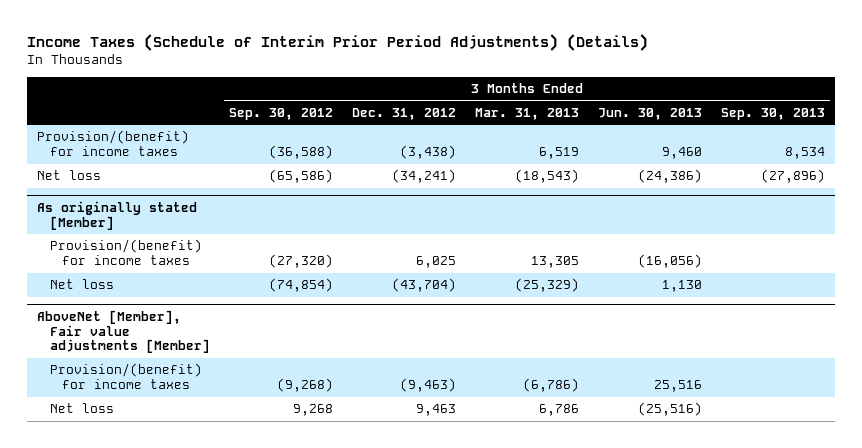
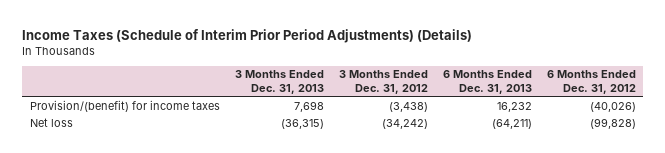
- | 3 Months Ended Sep. 30, 2012 | 3 Months Ended Dec. 31, 2012 | 3 Months Ended Mar. 31, 2013 | 3 Months Ended Jun. 30, 2013 | 3 Months Ended Sep. 30, 2013
+ | 3 Months Ended Dec. 31, 2013 | 3 Months Ended Dec. 31, 2012 | 6 Months Ended Dec. 31, 2013 | 6 Months Ended Dec. 31, 2012
- Net loss | (65,586) | (34,241) | (18,543) | (24,386) | (27,896)
- As originally stated [Member]
- Provision/(benefit) for income taxes | (27,320) | 6,025 | 13,305 | (16,056) |
- Net loss | (74,854) | (43,704) | (25,329) | 1,130 |
- AboveNet [Member], Fair value adjustments [Member]
- Provision/(benefit) for income taxes | (9,268) | (9,463) | (6,786) | 25,516 |
- Net loss | 9,268 | 9,463 | 6,786 | (25,516) |
+ Net loss | (36,315) | (34,242) | (64,211) | (99,828)

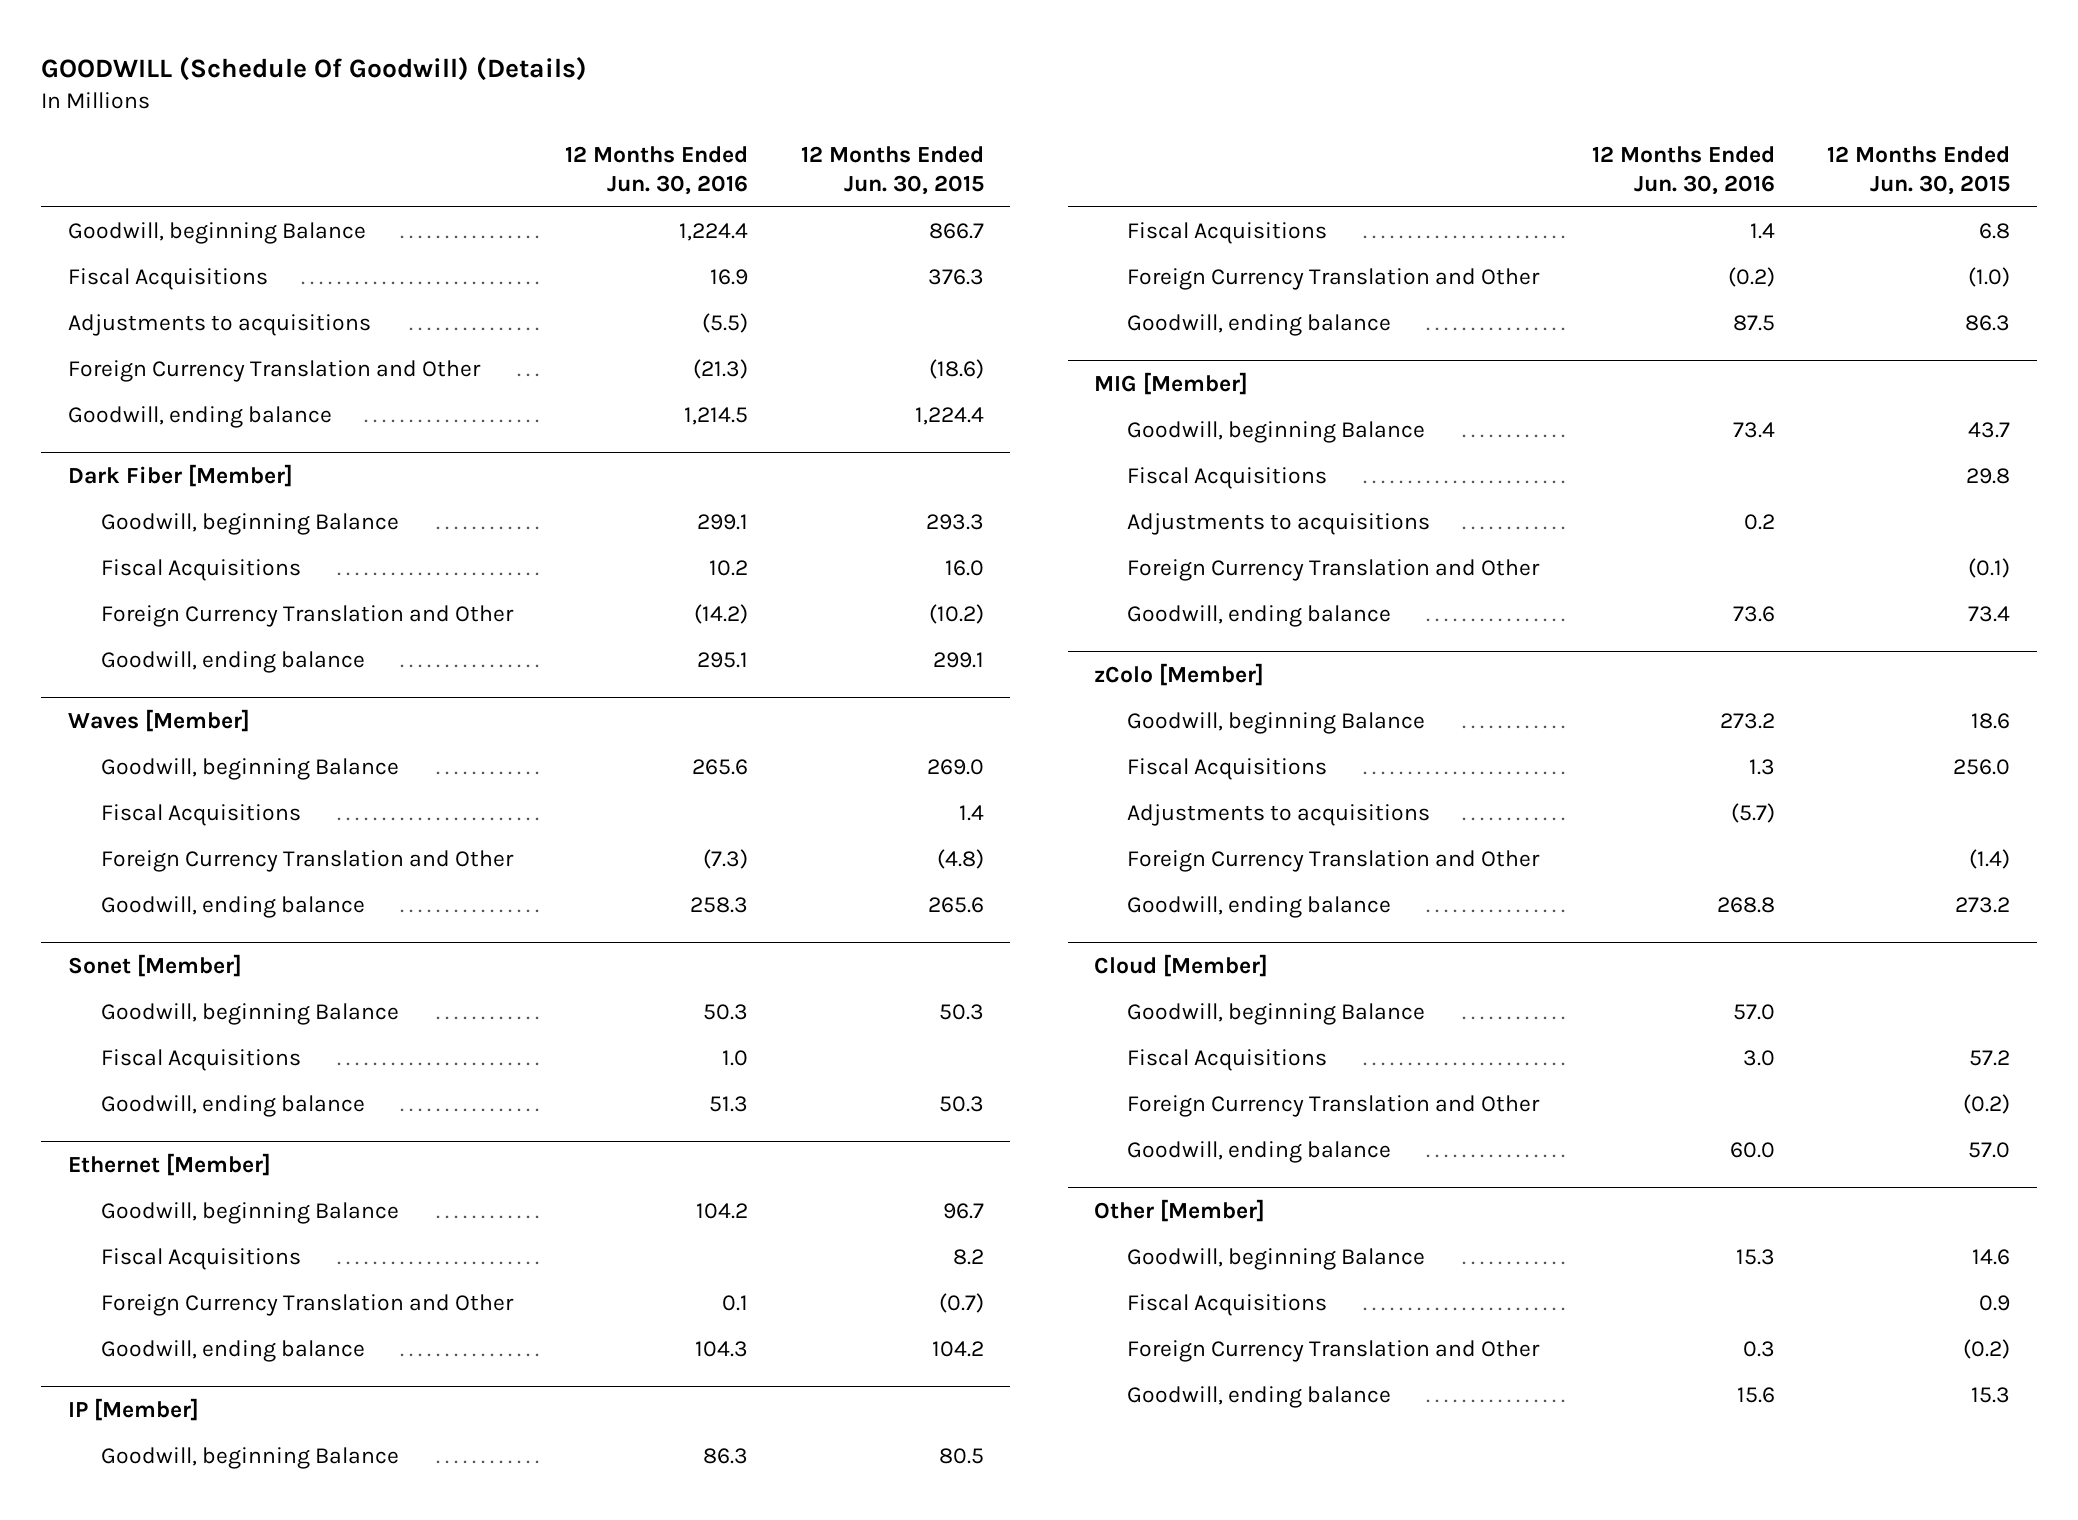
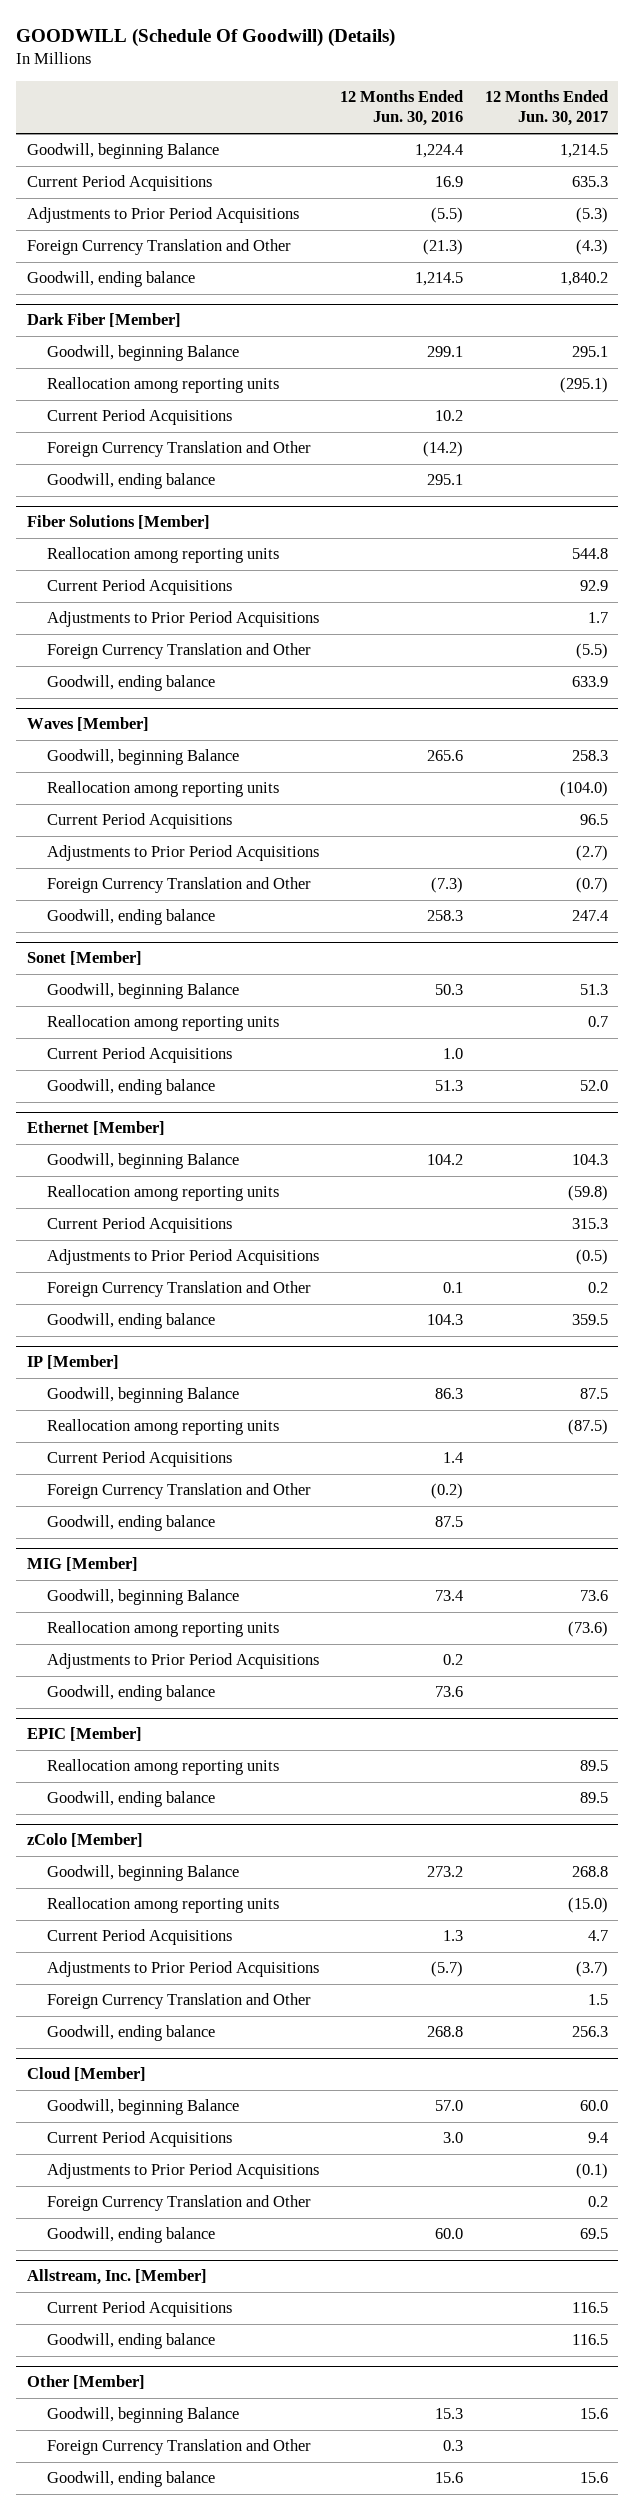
- | 12 Months Ended Jun. 30, 2016 | 12 Months Ended Jun. 30, 2015
+ | 12 Months Ended Jun. 30, 2016 | 12 Months Ended Jun. 30, 2017
- Fiscal Acquisitions | 16.9 | 376.3
- Adjustments to acquisitions | (5.5) |
+ Current Period Acquisitions | 16.9 | 635.3
+ Adjustments to Prior Period Acquisitions | (5.5) | (5.3)
@ Dark Fiber [Member]
- Fiscal Acquisitions | 10.2 | 16.0
+ Reallocation among reporting units | | (295.1)
+ Current Period Acquisitions | 10.2 |
+ Fiber Solutions [Member]
+ Reallocation among reporting units | | 544.8
+ Current Period Acquisitions | | 92.9
+ Adjustments to Prior Period Acquisitions | | 1.7
+ Foreign Currency Translation and Other | | (5.5)
+ Goodwill, ending balance | | 633.9
@ Waves [Member]
- Fiscal Acquisitions | | 1.4
+ Reallocation among reporting units | | (104.0)
+ Current Period Acquisitions | | 96.5
+ Adjustments to Prior Period Acquisitions | | (2.7)
@ Sonet [Member]
- Fiscal Acquisitions | 1.0 |
+ Reallocation among reporting units | | 0.7
+ Current Period Acquisitions | 1.0 |
@ Ethernet [Member]
- Fiscal Acquisitions | | 8.2
+ Reallocation among reporting units | | (59.8)
+ Current Period Acquisitions | | 315.3
+ Adjustments to Prior Period Acquisitions | | (0.5)
@ IP [Member]
- Fiscal Acquisitions | 1.4 | 6.8
+ Reallocation among reporting units | | (87.5)
+ Current Period Acquisitions | 1.4 |
@ MIG [Member]
- Fiscal Acquisitions | | 29.8
- Adjustments to acquisitions | 0.2 |
- Foreign Currency Translation and Other | | (0.1)
+ Reallocation among reporting units | | (73.6)
+ Adjustments to Prior Period Acquisitions | 0.2 |
+ EPIC [Member]
+ Reallocation among reporting units | | 89.5
+ Goodwill, ending balance | | 89.5
@ zColo [Member]
- Fiscal Acquisitions | 1.3 | 256.0
- Adjustments to acquisitions | (5.7) |
+ Reallocation among reporting units | | (15.0)
+ Current Period Acquisitions | 1.3 | 4.7
+ Adjustments to Prior Period Acquisitions | (5.7) | (3.7)
@ Cloud [Member]
- Fiscal Acquisitions | 3.0 | 57.2
+ Current Period Acquisitions | 3.0 | 9.4
+ Adjustments to Prior Period Acquisitions | | (0.1)
+ Allstream, Inc. [Member]
+ Current Period Acquisitions | | 116.5
+ Goodwill, ending balance | | 116.5
@ Other [Member]
- Fiscal Acquisitions | | 0.9

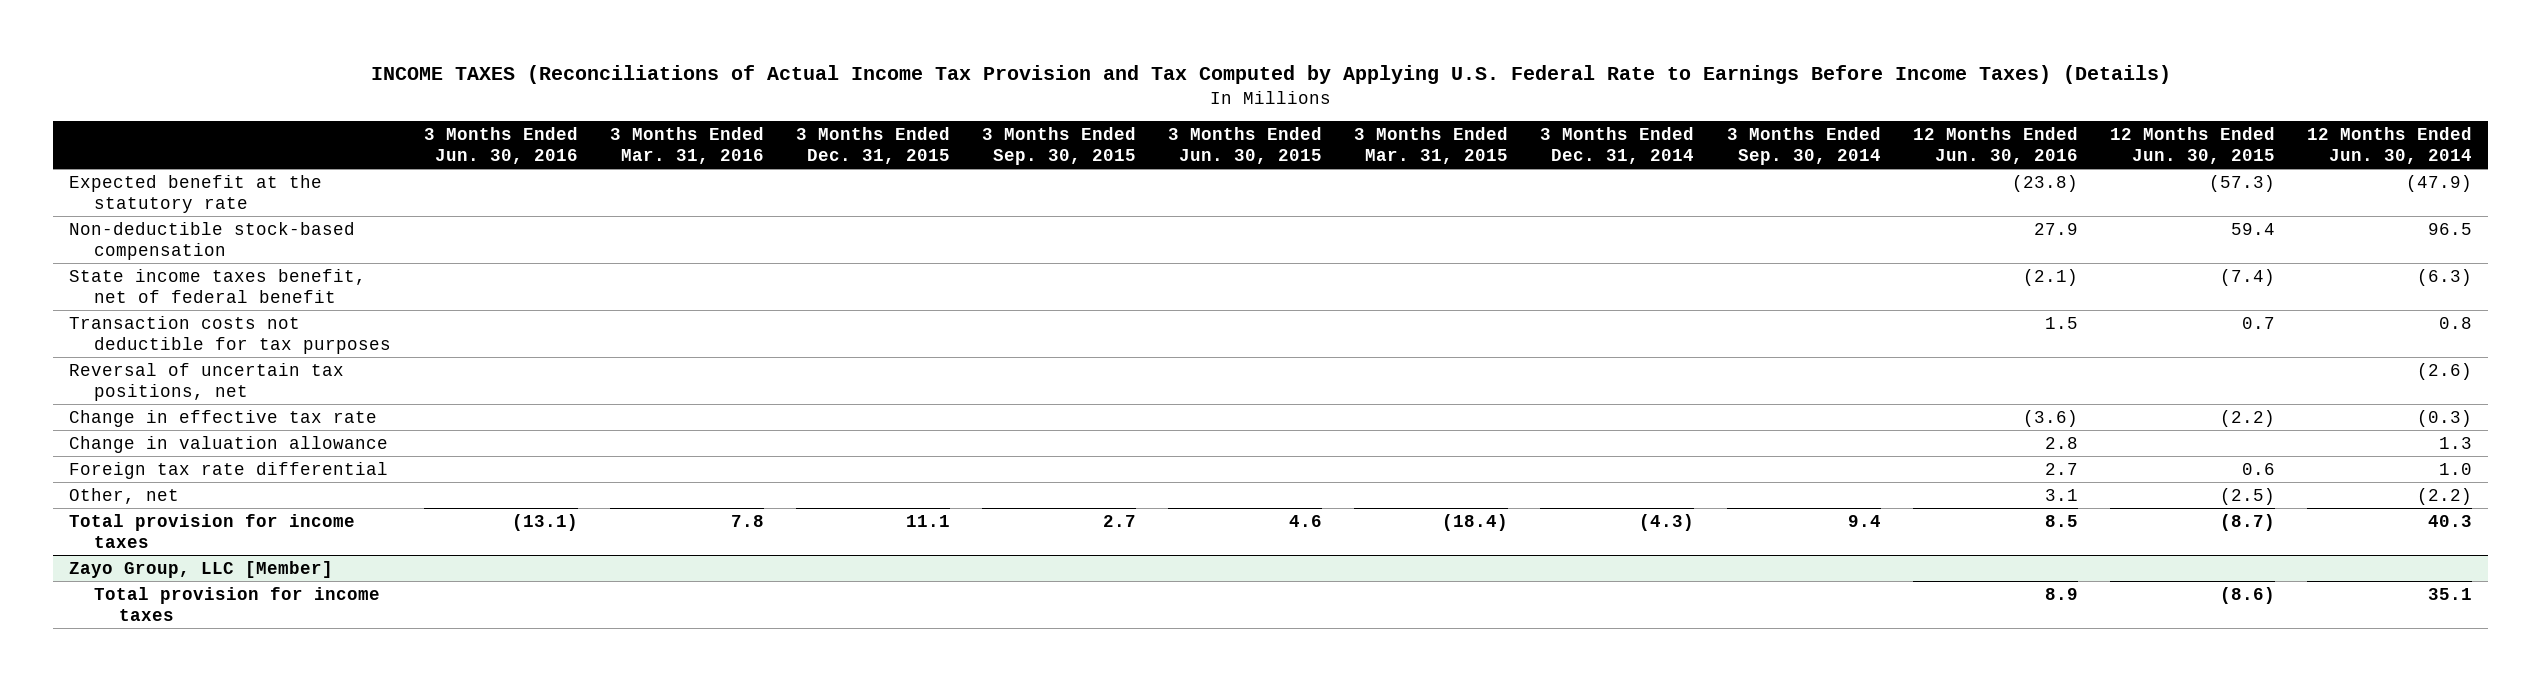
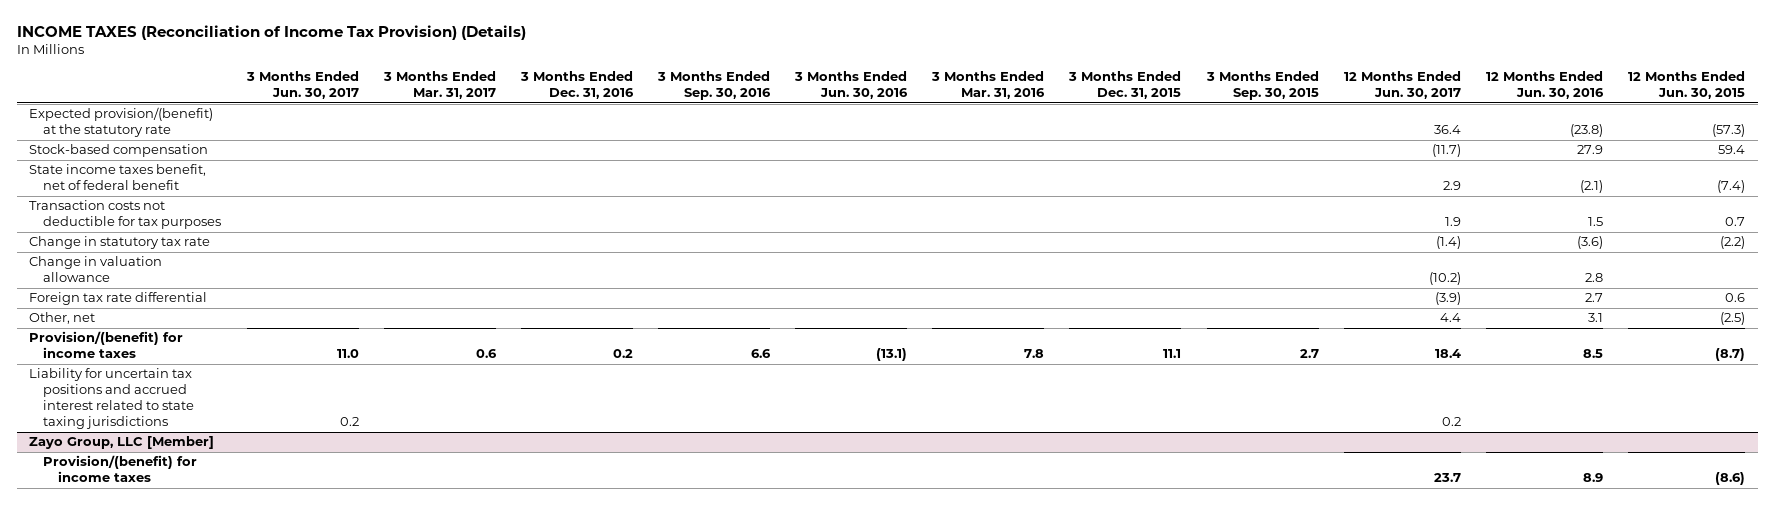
- INCOME TAXES (Reconciliations of Actual Income Tax Provision and Tax Computed by Applying U.S. Federal Rate to Earnings Before Income Taxes) (Details)
+ INCOME TAXES (Reconciliation of Income Tax Provision) (Details)
- | 3 Months Ended Jun. 30, 2016 | 3 Months Ended Mar. 31, 2016 | 3 Months Ended Dec. 31, 2015 | 3 Months Ended Sep. 30, 2015 | 3 Months Ended Jun. 30, 2015 | 3 Months Ended Mar. 31, 2015 | 3 Months Ended Dec. 31, 2014 | 3 Months Ended Sep. 30, 2014 | 12 Months Ended Jun. 30, 2016 | 12 Months Ended Jun. 30, 2015 | 12 Months Ended Jun. 30, 2014
+ | 3 Months Ended Jun. 30, 2017 | 3 Months Ended Mar. 31, 2017 | 3 Months Ended Dec. 31, 2016 | 3 Months Ended Sep. 30, 2016 | 3 Months Ended Jun. 30, 2016 | 3 Months Ended Mar. 31, 2016 | 3 Months Ended Dec. 31, 2015 | 3 Months Ended Sep. 30, 2015 | 12 Months Ended Jun. 30, 2017 | 12 Months Ended Jun. 30, 2016 | 12 Months Ended Jun. 30, 2015
- Expected benefit at the statutory rate | | | | | | | | | (23.8) | (57.3) | (47.9)
- Non-deductible stock-based compensation | | | | | | | | | 27.9 | 59.4 | 96.5
+ Expected provision/(benefit) at the statutory rate | | | | | | | | | 36.4 | (23.8) | (57.3)
+ Stock-based compensation | | | | | | | | | (11.7) | 27.9 | 59.4
- Reversal of uncertain tax positions, net | | | | | | | | | | | (2.6)
- Change in effective tax rate | | | | | | | | | (3.6) | (2.2) | (0.3)
+ Change in statutory tax rate | | | | | | | | | (1.4) | (3.6) | (2.2)
- Total provision for income taxes | (13.1) | 7.8 | 11.1 | 2.7 | 4.6 | (18.4) | (4.3) | 9.4 | 8.5 | (8.7) | 40.3
+ Provision/(benefit) for income taxes | 11.0 | 0.6 | 0.2 | 6.6 | (13.1) | 7.8 | 11.1 | 2.7 | 18.4 | 8.5 | (8.7)
+ Liability for uncertain tax positions and accrued interest related to state taxing jurisdictions | 0.2 | | | | | | | | 0.2 | |
@ Zayo Group, LLC [Member]
- Total provision for income taxes | | | | | | | | | 8.9 | (8.6) | 35.1
+ Provision/(benefit) for income taxes | | | | | | | | | 23.7 | 8.9 | (8.6)

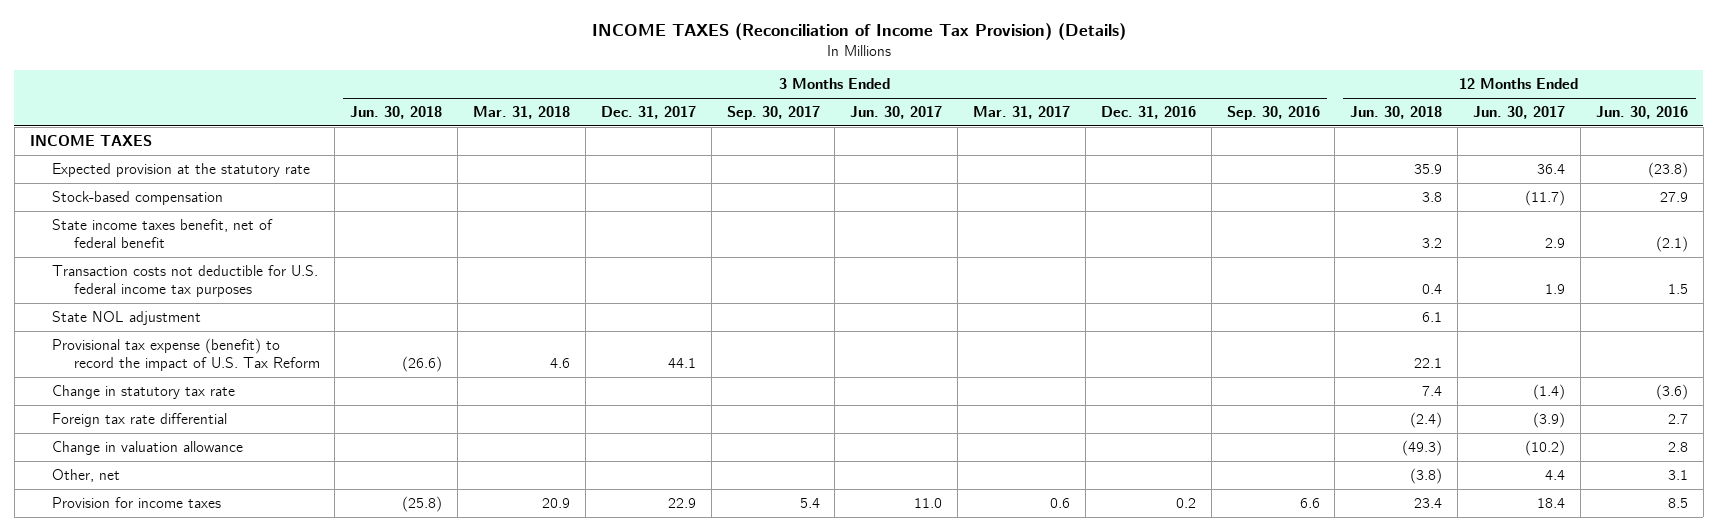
- | 3 Months Ended Jun. 30, 2017 | 3 Months Ended Mar. 31, 2017 | 3 Months Ended Dec. 31, 2016 | 3 Months Ended Sep. 30, 2016 | 3 Months Ended Jun. 30, 2016 | 3 Months Ended Mar. 31, 2016 | 3 Months Ended Dec. 31, 2015 | 3 Months Ended Sep. 30, 2015 | 12 Months Ended Jun. 30, 2017 | 12 Months Ended Jun. 30, 2016 | 12 Months Ended Jun. 30, 2015
+ | 3 Months Ended Jun. 30, 2018 | 3 Months Ended Mar. 31, 2018 | 3 Months Ended Dec. 31, 2017 | 3 Months Ended Sep. 30, 2017 | 3 Months Ended Jun. 30, 2017 | 3 Months Ended Mar. 31, 2017 | 3 Months Ended Dec. 31, 2016 | 3 Months Ended Sep. 30, 2016 | 12 Months Ended Jun. 30, 2018 | 12 Months Ended Jun. 30, 2017 | 12 Months Ended Jun. 30, 2016
- Expected provision/(benefit) at the statutory rate | | | | | | | | | 36.4 | (23.8) | (57.3)
+ INCOME TAXES
+ Expected provision at the statutory rate | | | | | | | | | 35.9 | 36.4 | (23.8)
- Transaction costs not deductible for tax purposes | | | | | | | | | 1.9 | 1.5 | 0.7
+ Transaction costs not deductible for U.S. federal income tax purposes | | | | | | | | | 0.4 | 1.9 | 1.5
+ State NOL adjustment | | | | | | | | | 6.1 | |
+ Provisional tax expense (benefit) to record the impact of U.S. Tax Reform | (26.6) | 4.6 | 44.1 | | | | | | 22.1 | |
moved down: Change in valuation allowance | | | | | | | | | (49.3) | (10.2) | 2.8
- Provision/(benefit) for income taxes | 11.0 | 0.6 | 0.2 | 6.6 | (13.1) | 7.8 | 11.1 | 2.7 | 18.4 | 8.5 | (8.7)
- Liability for uncertain tax positions and accrued interest related to state taxing jurisdictions | 0.2 | | | | | | | | 0.2 | |
- Zayo Group, LLC [Member]
- Provision/(benefit) for income taxes | | | | | | | | | 23.7 | 8.9 | (8.6)
+ Provision for income taxes | (25.8) | 20.9 | 22.9 | 5.4 | 11.0 | 0.6 | 0.2 | 6.6 | 23.4 | 18.4 | 8.5

